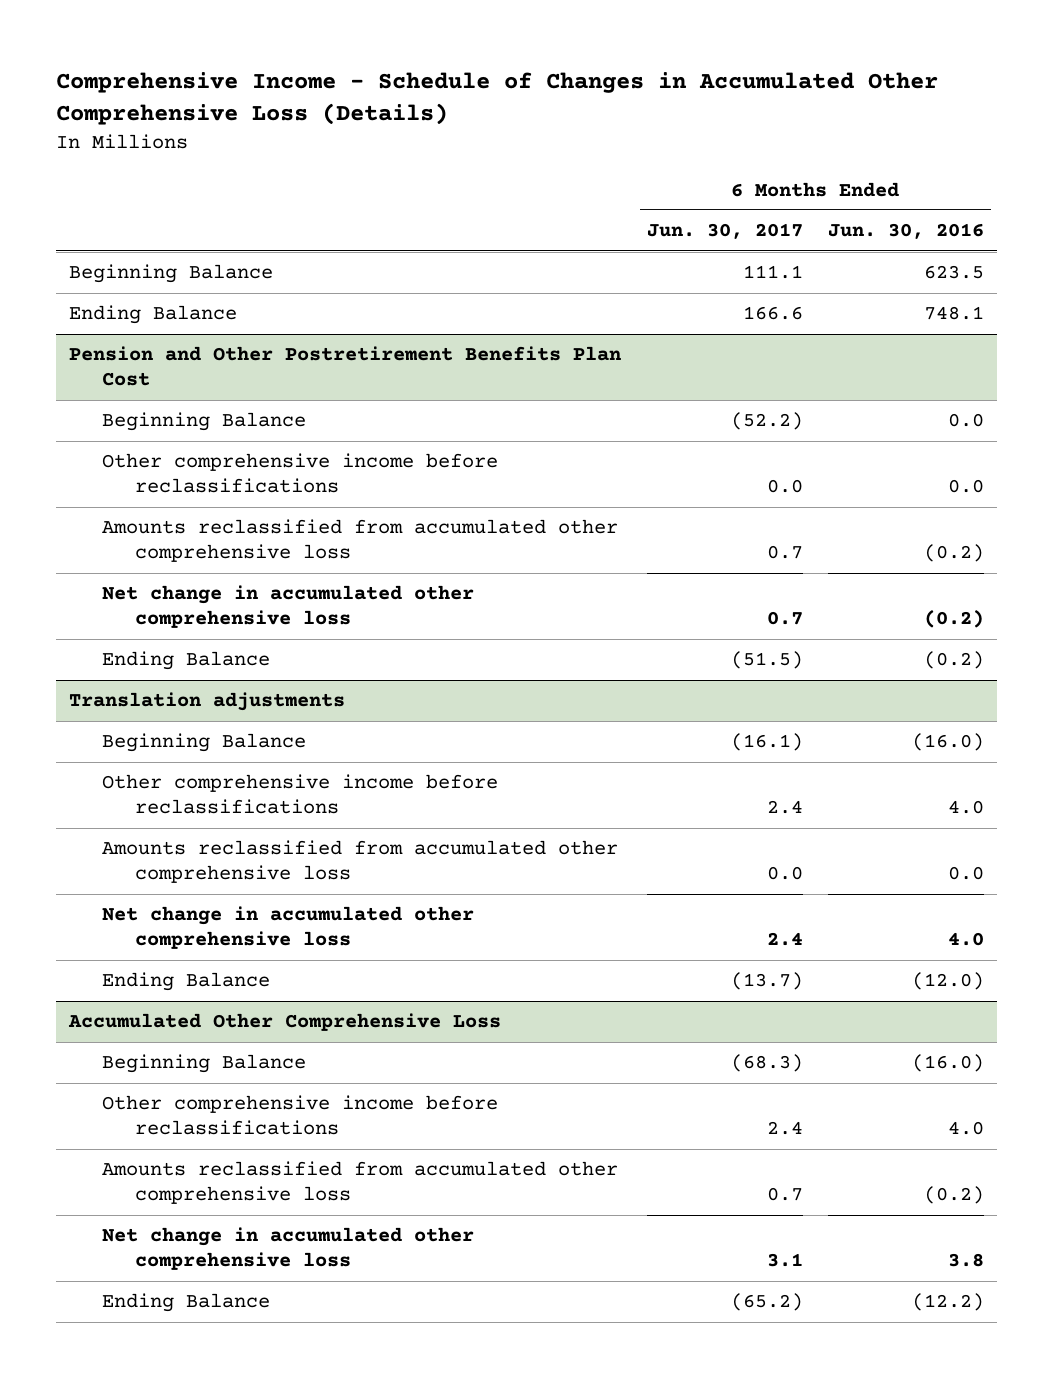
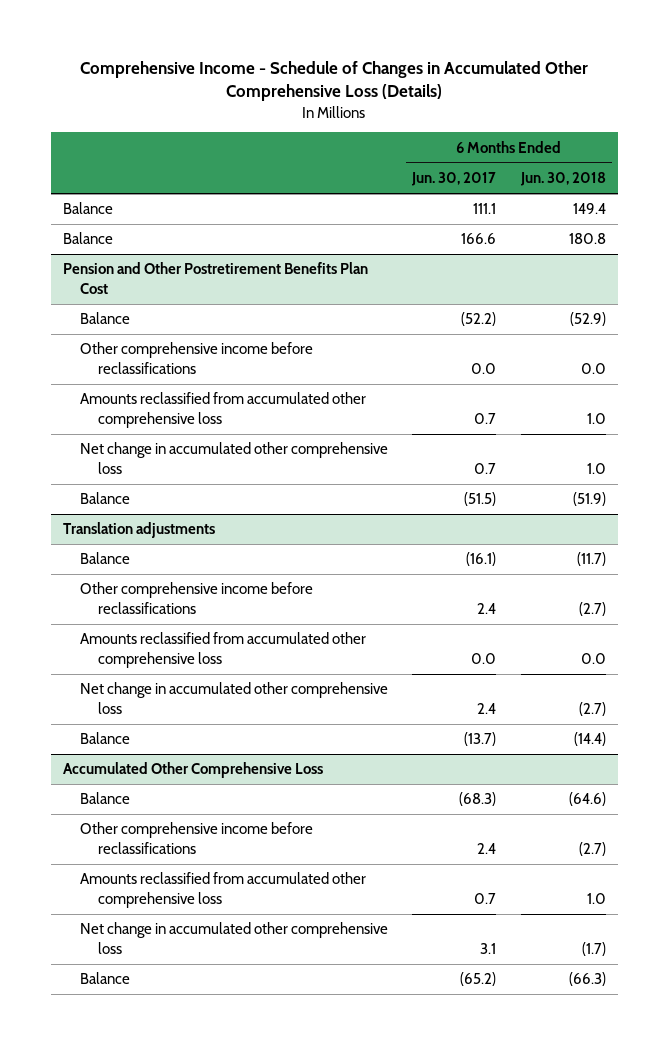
- | 6 Months Ended Jun. 30, 2017 | 6 Months Ended Jun. 30, 2016
+ | 6 Months Ended Jun. 30, 2017 | 6 Months Ended Jun. 30, 2018
- Beginning Balance | 111.1 | 623.5
- Ending Balance | 166.6 | 748.1
+ Balance | 111.1 | 149.4
+ Balance | 166.6 | 180.8
@ Pension and Other Postretirement Benefits Plan Cost
- Beginning Balance | (52.2) | 0.0
+ Balance | (52.2) | (52.9)
- Ending Balance | (51.5) | (0.2)
+ Balance | (51.5) | (51.9)
@ Translation adjustments
- Beginning Balance | (16.1) | (16.0)
+ Balance | (16.1) | (11.7)
- Ending Balance | (13.7) | (12.0)
+ Balance | (13.7) | (14.4)
@ Accumulated Other Comprehensive Loss
- Beginning Balance | (68.3) | (16.0)
+ Balance | (68.3) | (64.6)
- Ending Balance | (65.2) | (12.2)
+ Balance | (65.2) | (66.3)

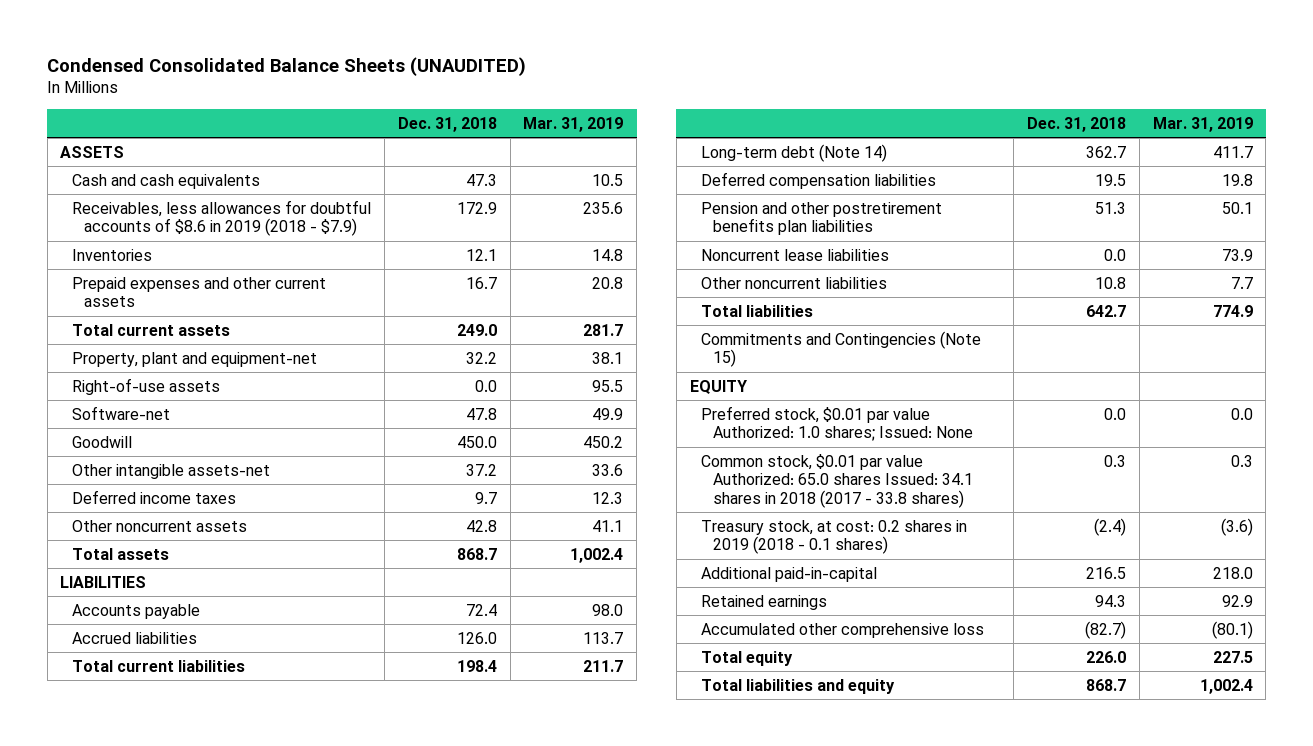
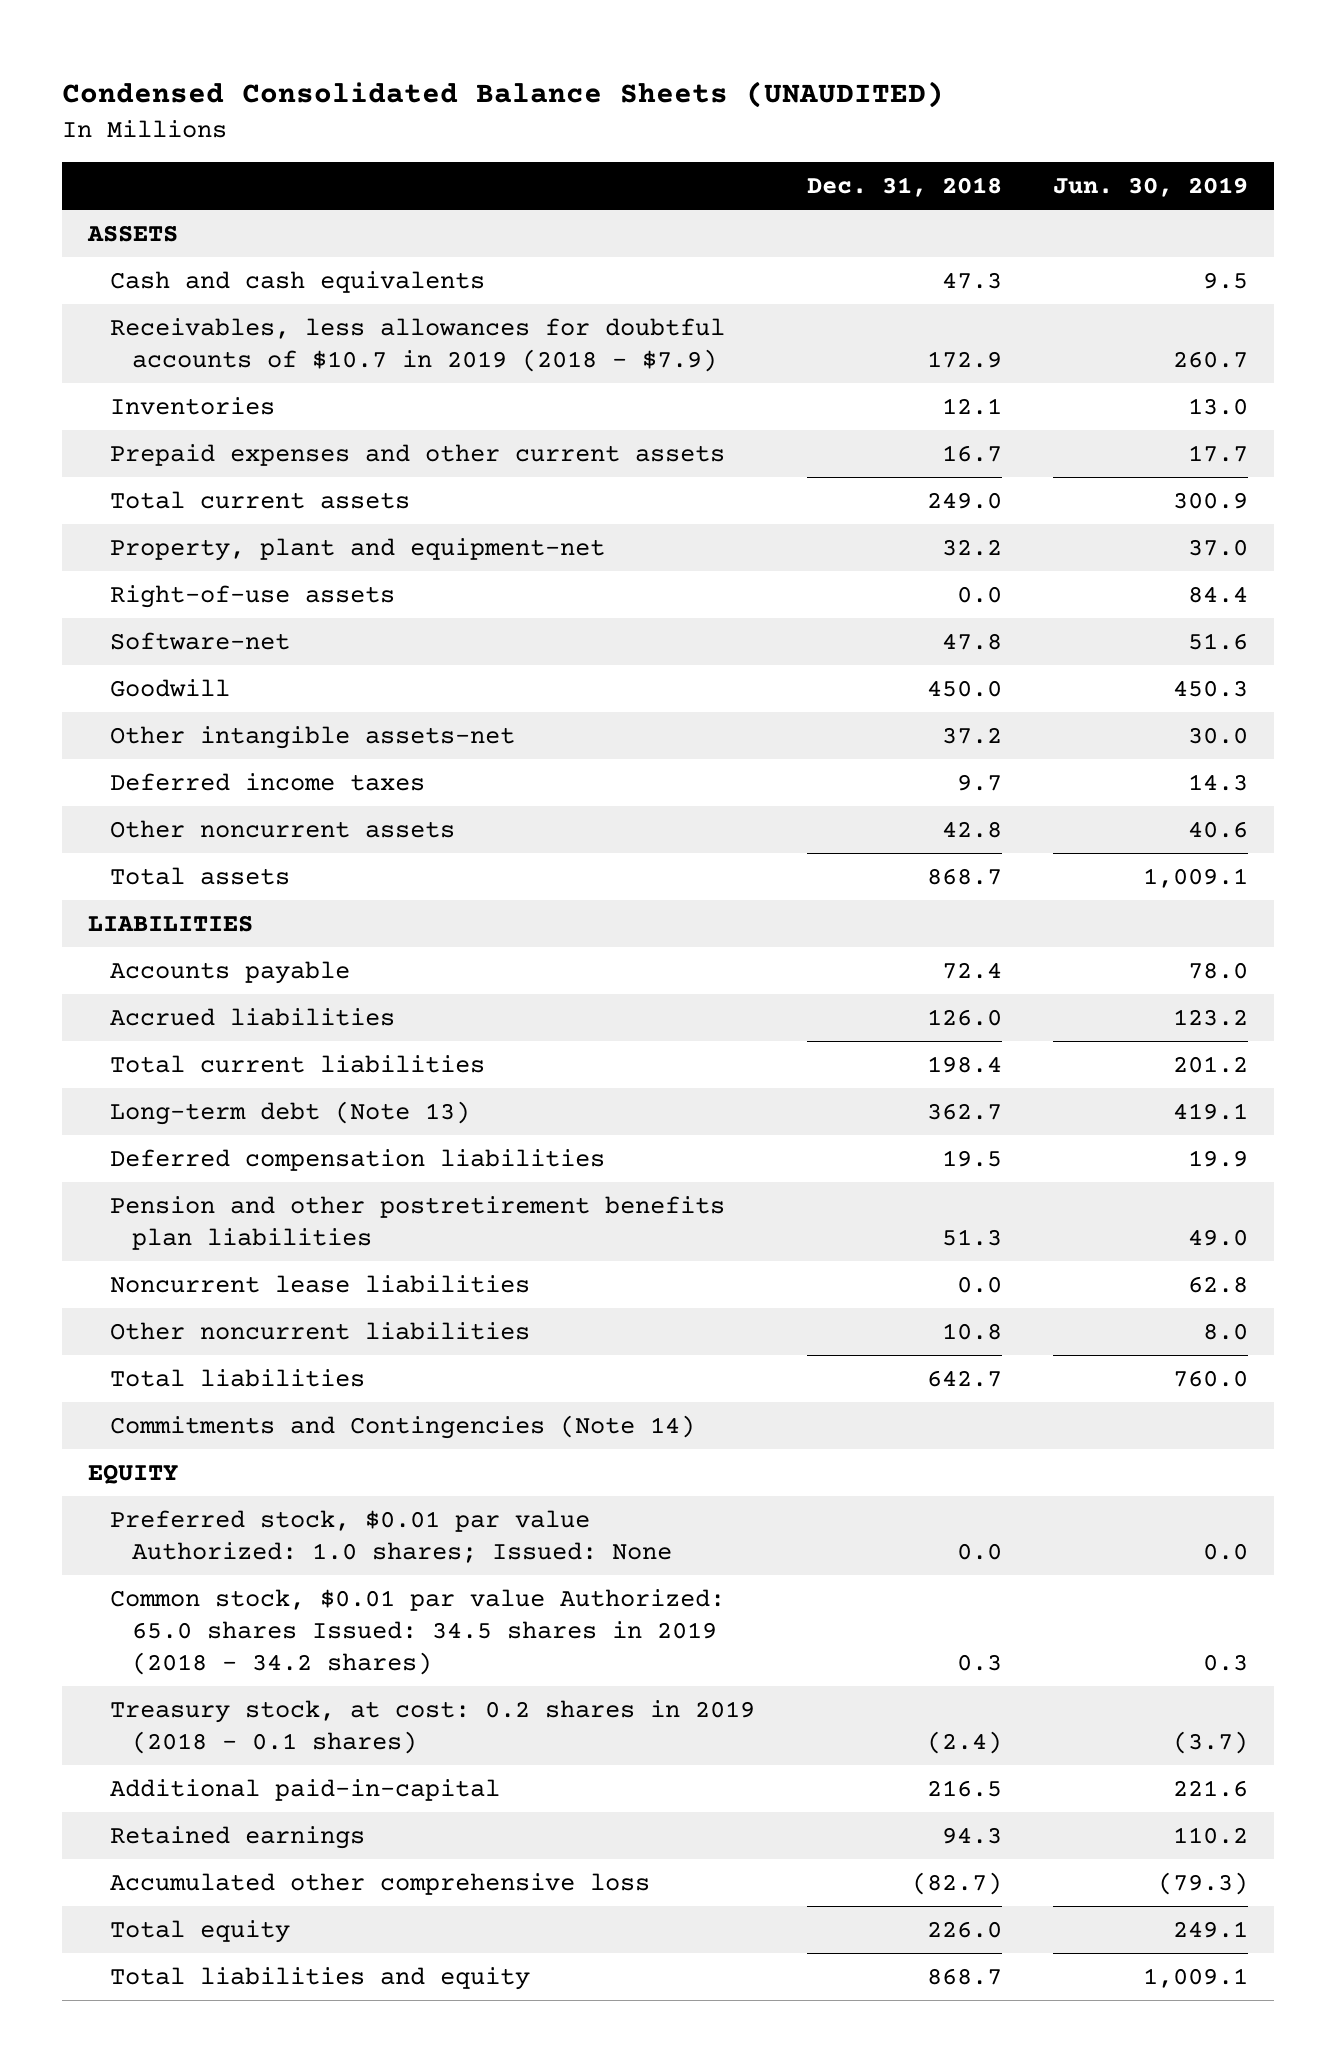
- | Dec. 31, 2018 | Mar. 31, 2019
+ | Dec. 31, 2018 | Jun. 30, 2019
- Receivables, less allowances for doubtful accounts of $8.6 in 2019 (2018 - $7.9) | 172.9 | 235.6
+ Receivables, less allowances for doubtful accounts of $10.7 in 2019 (2018 - $7.9) | 172.9 | 260.7
- Long-term debt (Note 14) | 362.7 | 411.7
+ Long-term debt (Note 13) | 362.7 | 419.1
- Commitments and Contingencies (Note 15)
+ Commitments and Contingencies (Note 14)
- Common stock, $0.01 par value Authorized: 65.0 shares Issued: 34.1 shares in 2018 (2017 - 33.8 shares) | 0.3 | 0.3
+ Common stock, $0.01 par value Authorized: 65.0 shares Issued: 34.5 shares in 2019 (2018 - 34.2 shares) | 0.3 | 0.3

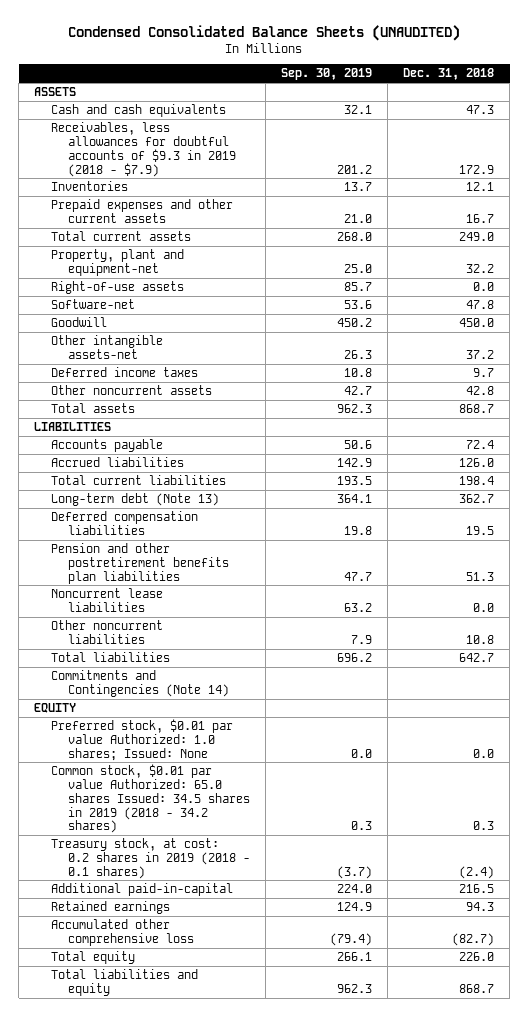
- | Dec. 31, 2018 | Jun. 30, 2019
+ | Sep. 30, 2019 | Dec. 31, 2018
- Receivables, less allowances for doubtful accounts of $10.7 in 2019 (2018 - $7.9) | 172.9 | 260.7
+ Receivables, less allowances for doubtful accounts of $9.3 in 2019 (2018 - $7.9) | 201.2 | 172.9

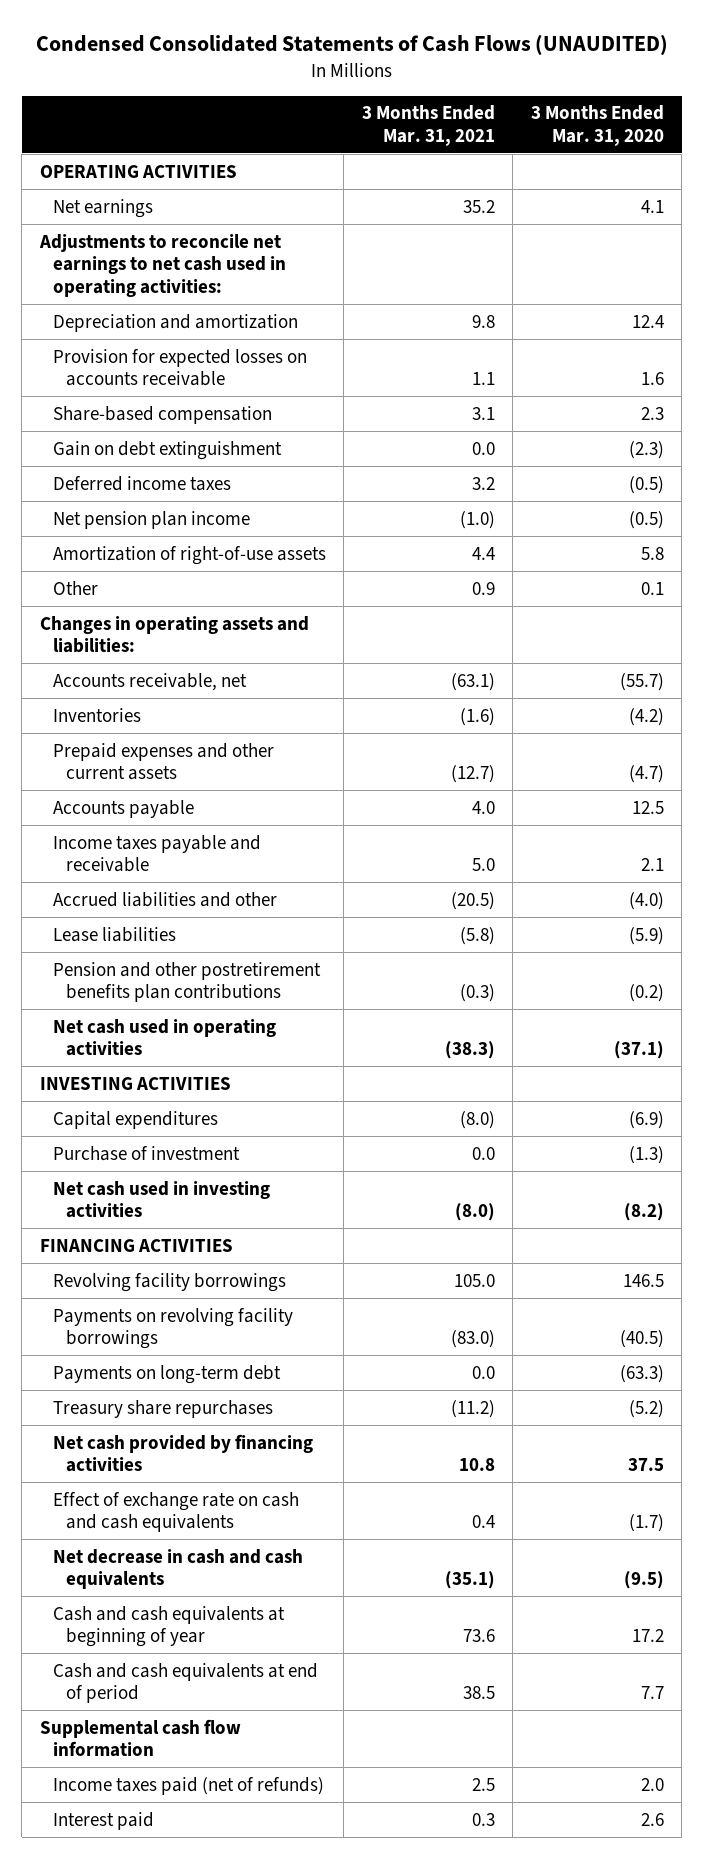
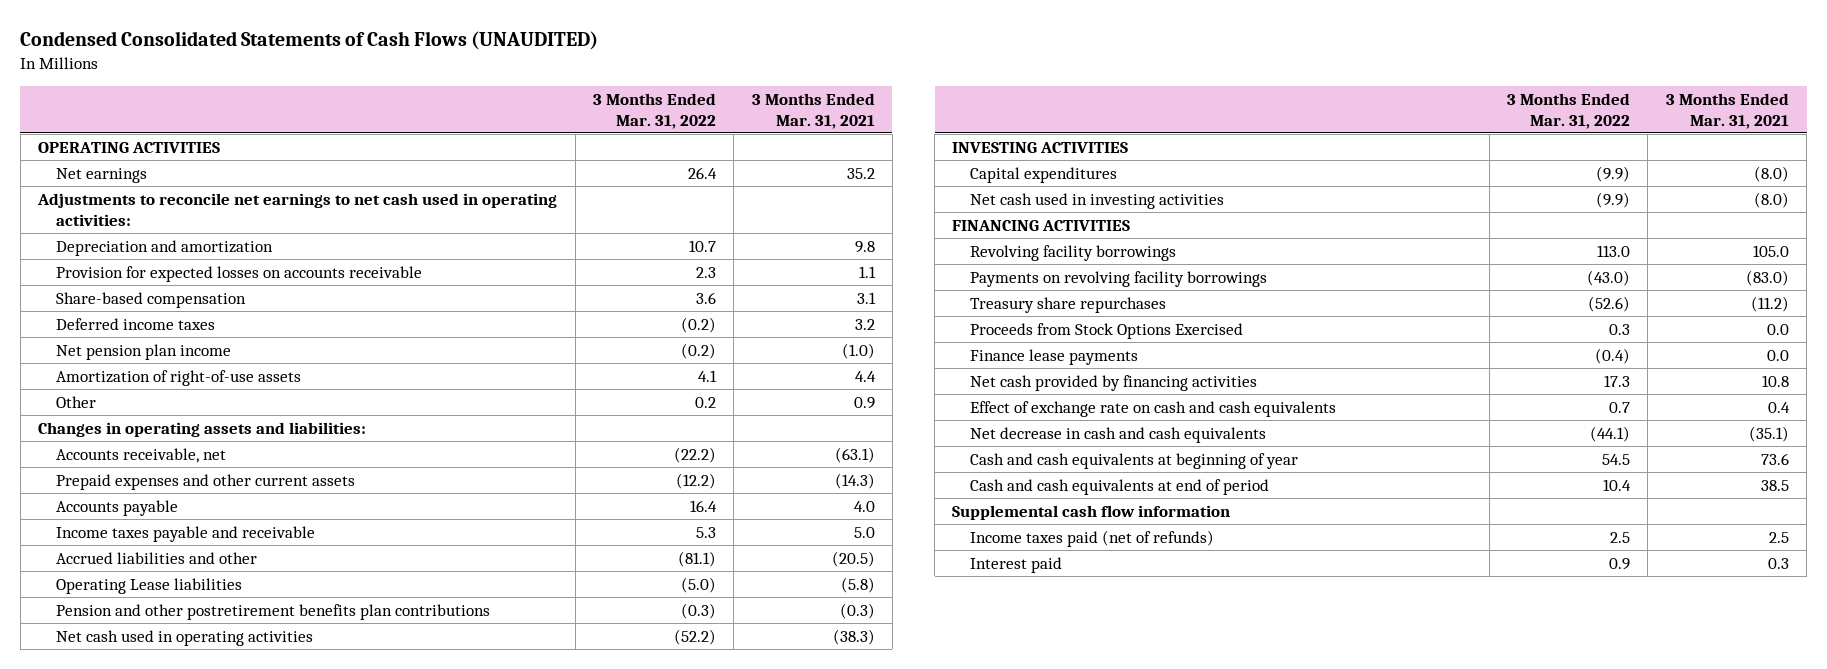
- | 3 Months Ended Mar. 31, 2021 | 3 Months Ended Mar. 31, 2020
+ | 3 Months Ended Mar. 31, 2022 | 3 Months Ended Mar. 31, 2021
- Gain on debt extinguishment | 0.0 | (2.3)
- Inventories | (1.6) | (4.2)
- Prepaid expenses and other current assets | (12.7) | (4.7)
+ Prepaid expenses and other current assets | (12.2) | (14.3)
- Lease liabilities | (5.8) | (5.9)
+ Operating Lease liabilities | (5.0) | (5.8)
- Purchase of investment | 0.0 | (1.3)
- Payments on long-term debt | 0.0 | (63.3)
+ Proceeds from Stock Options Exercised | 0.3 | 0.0
+ Finance lease payments | (0.4) | 0.0

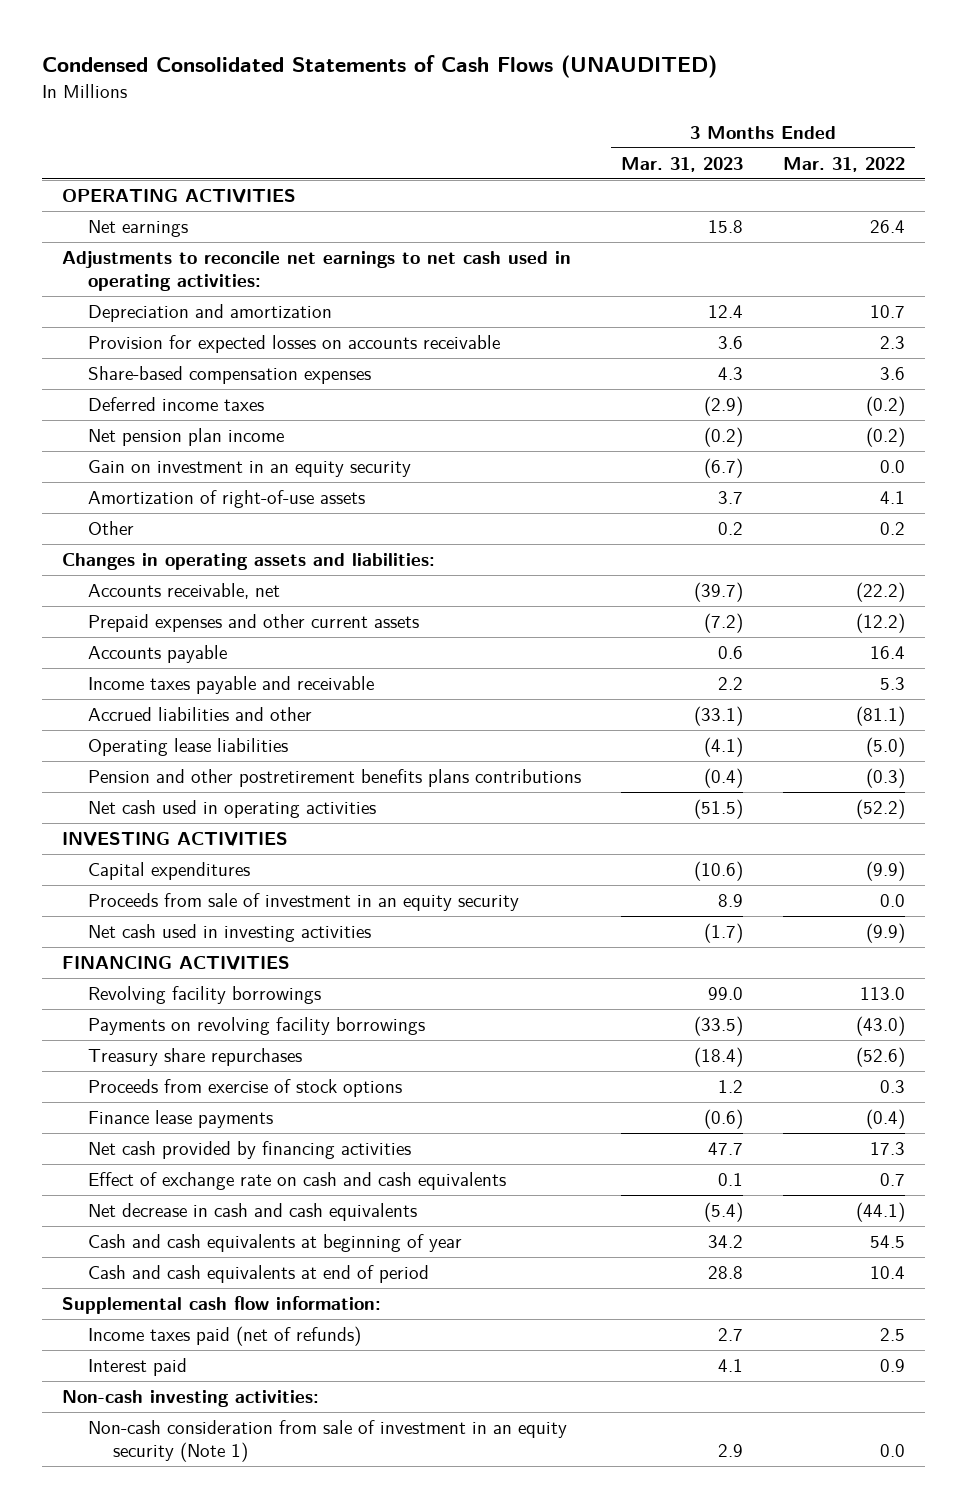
- | 3 Months Ended Mar. 31, 2022 | 3 Months Ended Mar. 31, 2021
+ | 3 Months Ended Mar. 31, 2023 | 3 Months Ended Mar. 31, 2022
- Share-based compensation | 3.6 | 3.1
+ Share-based compensation expenses | 4.3 | 3.6
+ Gain on investment in an equity security | (6.7) | 0.0
- Operating Lease liabilities | (5.0) | (5.8)
- Pension and other postretirement benefits plan contributions | (0.3) | (0.3)
+ Operating lease liabilities | (4.1) | (5.0)
+ Pension and other postretirement benefits plans contributions | (0.4) | (0.3)
+ Proceeds from sale of investment in an equity security | 8.9 | 0.0
- Proceeds from Stock Options Exercised | 0.3 | 0.0
+ Proceeds from exercise of stock options | 1.2 | 0.3
- Supplemental cash flow information
+ Supplemental cash flow information:
+ Non-cash investing activities:
+ Non-cash consideration from sale of investment in an equity security (Note 1) | 2.9 | 0.0

